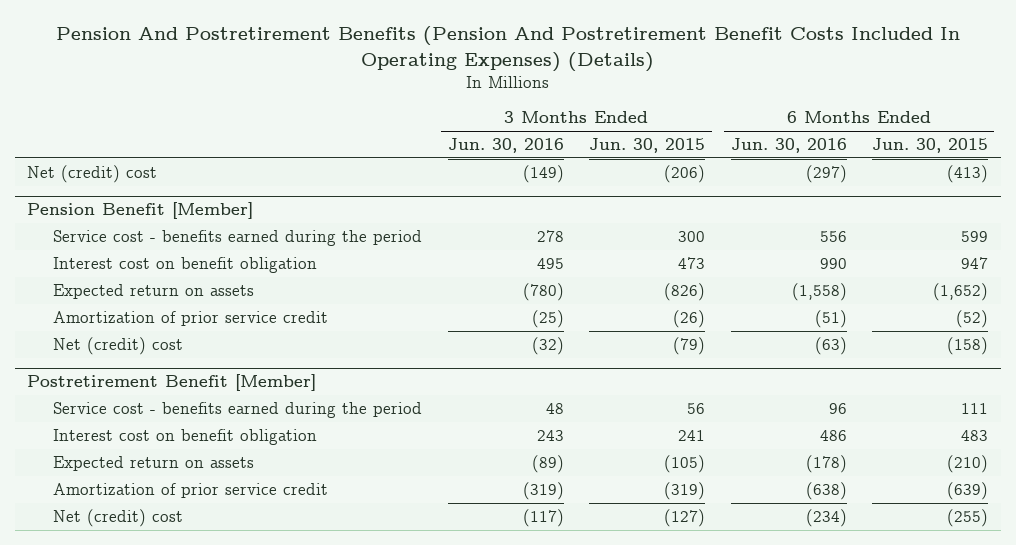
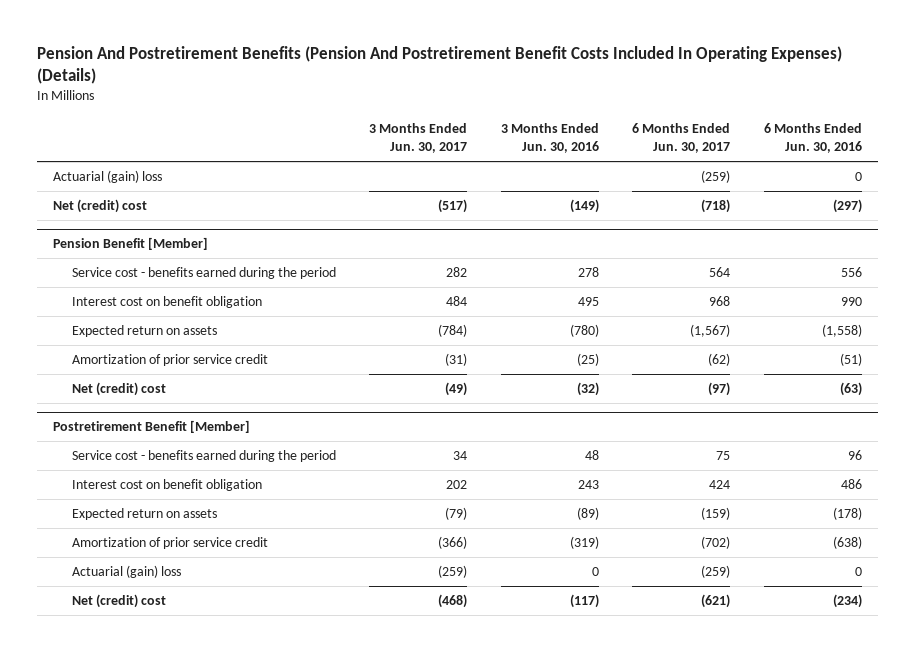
- | 3 Months Ended Jun. 30, 2016 | 3 Months Ended Jun. 30, 2015 | 6 Months Ended Jun. 30, 2016 | 6 Months Ended Jun. 30, 2015
+ | 3 Months Ended Jun. 30, 2017 | 3 Months Ended Jun. 30, 2016 | 6 Months Ended Jun. 30, 2017 | 6 Months Ended Jun. 30, 2016
+ Actuarial (gain) loss | | | (259) | 0
@ Postretirement Benefit [Member]
+ Actuarial (gain) loss | (259) | 0 | (259) | 0

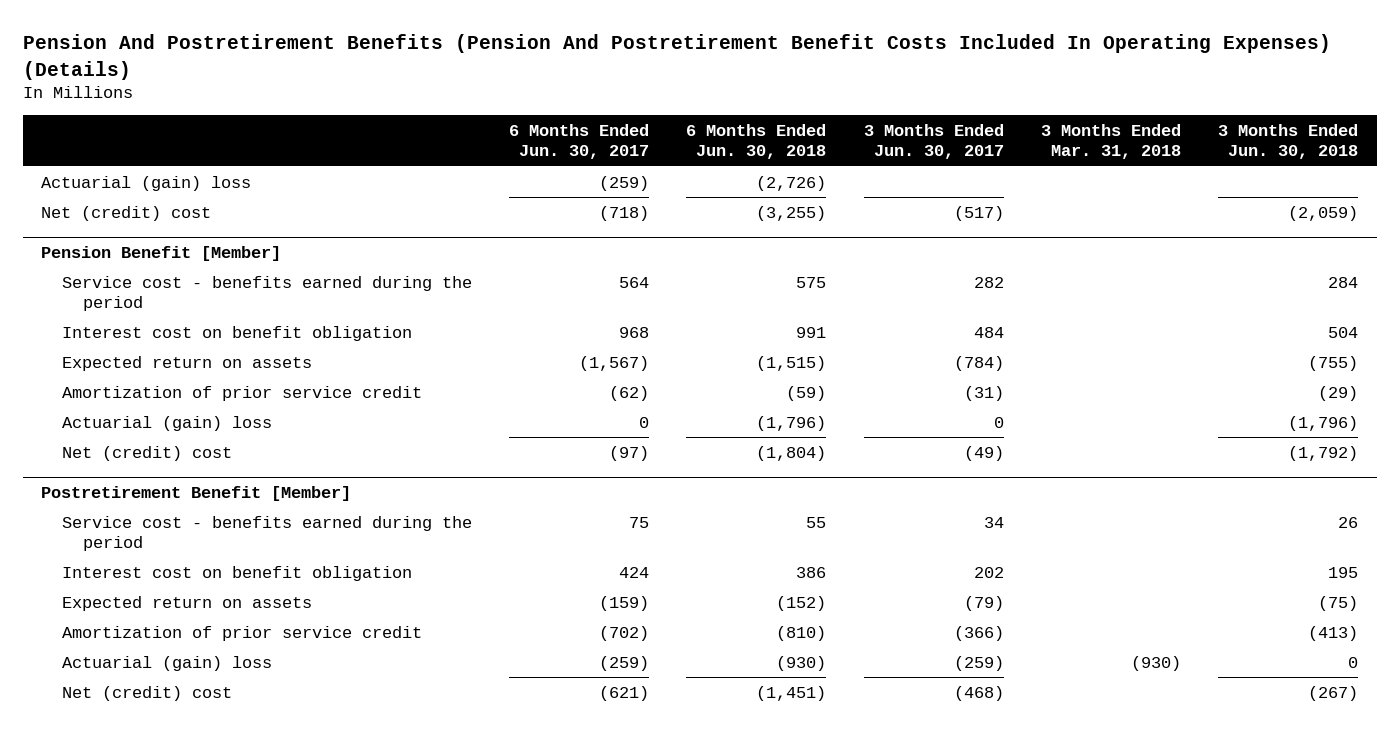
- | 3 Months Ended Jun. 30, 2017 | 3 Months Ended Jun. 30, 2016 | 6 Months Ended Jun. 30, 2017 | 6 Months Ended Jun. 30, 2016
+ | 6 Months Ended Jun. 30, 2017 | 6 Months Ended Jun. 30, 2018 | 3 Months Ended Jun. 30, 2017 | 3 Months Ended Mar. 31, 2018 | 3 Months Ended Jun. 30, 2018
@ Pension Benefit [Member]
+ Actuarial (gain) loss | 0 | (1,796) | 0 | | (1,796)

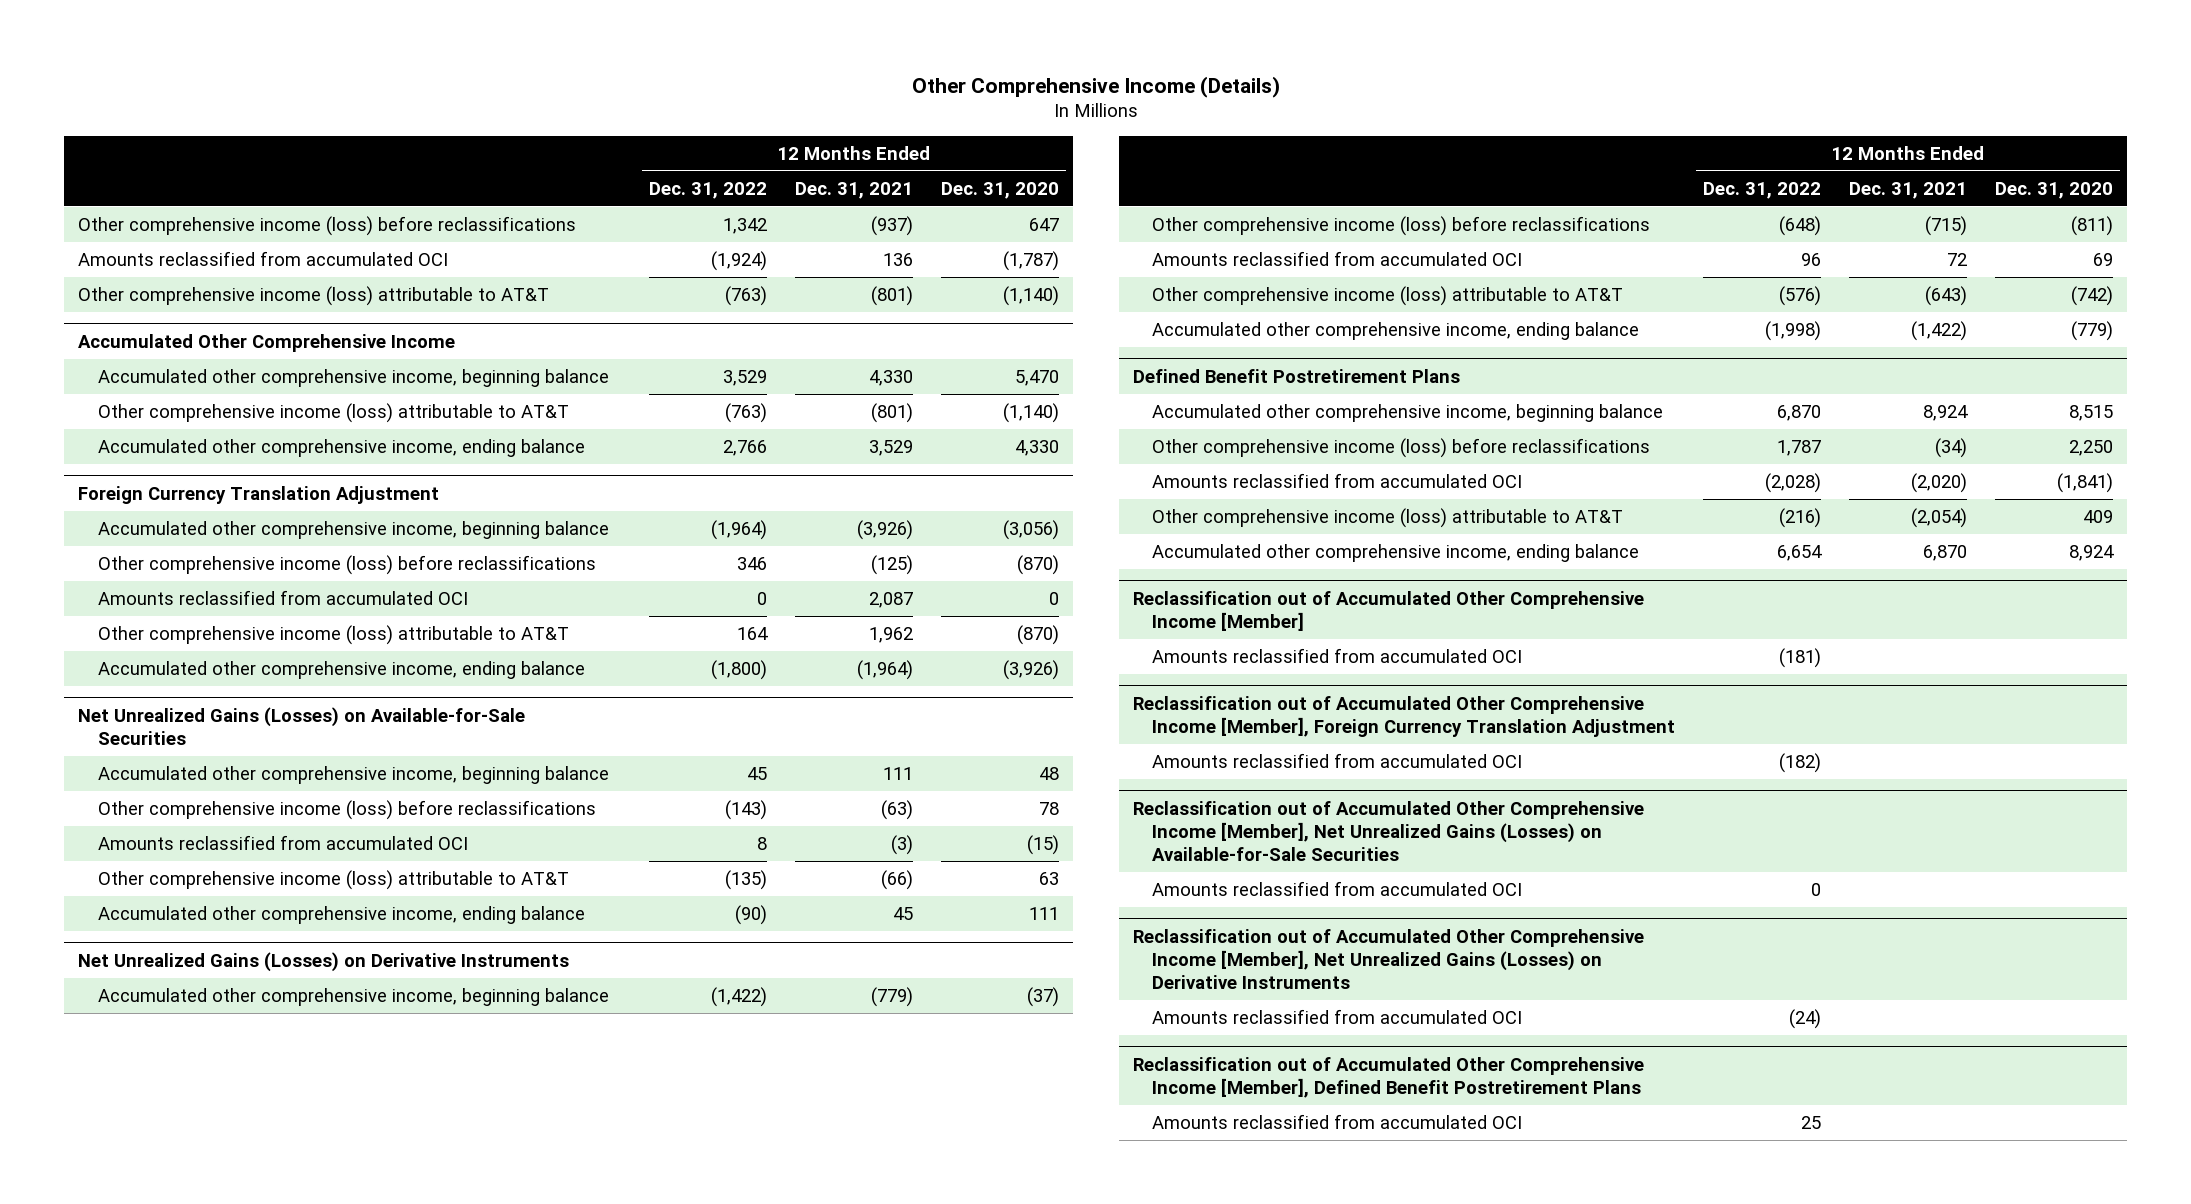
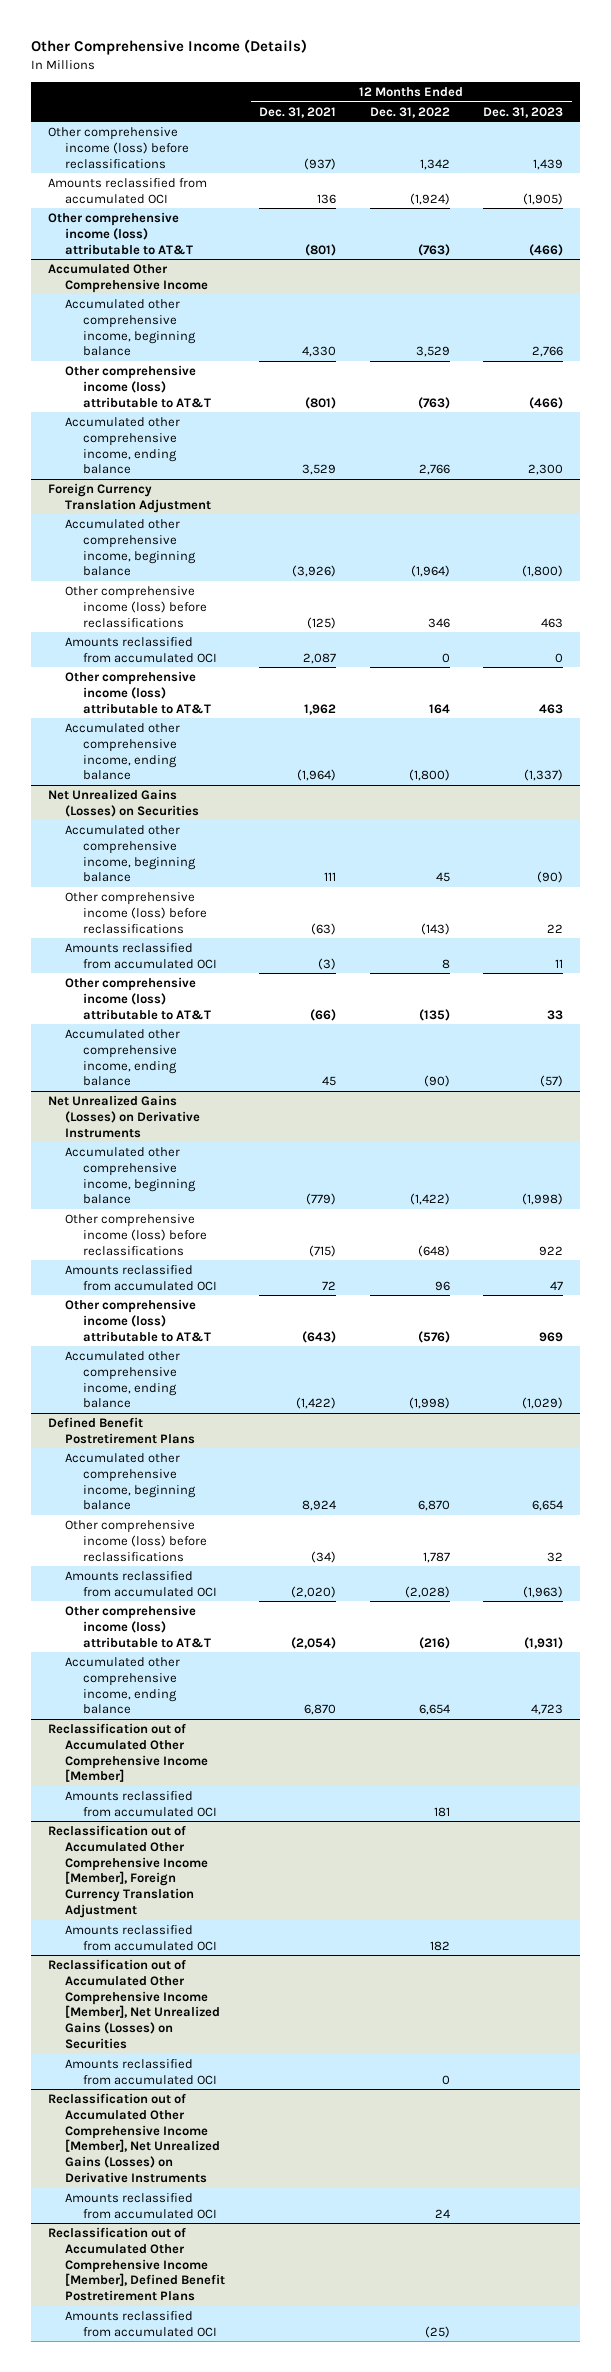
- | 12 Months Ended Dec. 31, 2022 | 12 Months Ended Dec. 31, 2021 | 12 Months Ended Dec. 31, 2020
+ | 12 Months Ended Dec. 31, 2021 | 12 Months Ended Dec. 31, 2022 | 12 Months Ended Dec. 31, 2023
- Net Unrealized Gains (Losses) on Available-for-Sale Securities
+ Net Unrealized Gains (Losses) on Securities
@ Reclassification out of Accumulated Other Comprehensive Income [Member]
- Amounts reclassified from accumulated OCI | (181) | |
+ Amounts reclassified from accumulated OCI | | 181 |
@ Reclassification out of Accumulated Other Comprehensive Income [Member], Foreign Currency Translation Adjustment
- Amounts reclassified from accumulated OCI | (182) | |
- Reclassification out of Accumulated Other Comprehensive Income [Member], Net Unrealized Gains (Losses) on Available-for-Sale Securities
@ Reclassification out of Accumulated Other Comprehensive Income [Member], Foreign Currency Translation Adjustment
+ Amounts reclassified from accumulated OCI | | 182 |
+ Reclassification out of Accumulated Other Comprehensive Income [Member], Net Unrealized Gains (Losses) on Securities
@ Reclassification out of Accumulated Other Comprehensive Income [Member], Net Unrealized Gains (Losses) on Derivative Instruments
- Amounts reclassified from accumulated OCI | (24) | |
+ Amounts reclassified from accumulated OCI | | 24 |
@ Reclassification out of Accumulated Other Comprehensive Income [Member], Defined Benefit Postretirement Plans
- Amounts reclassified from accumulated OCI | 25 | |
+ Amounts reclassified from accumulated OCI | | (25) |

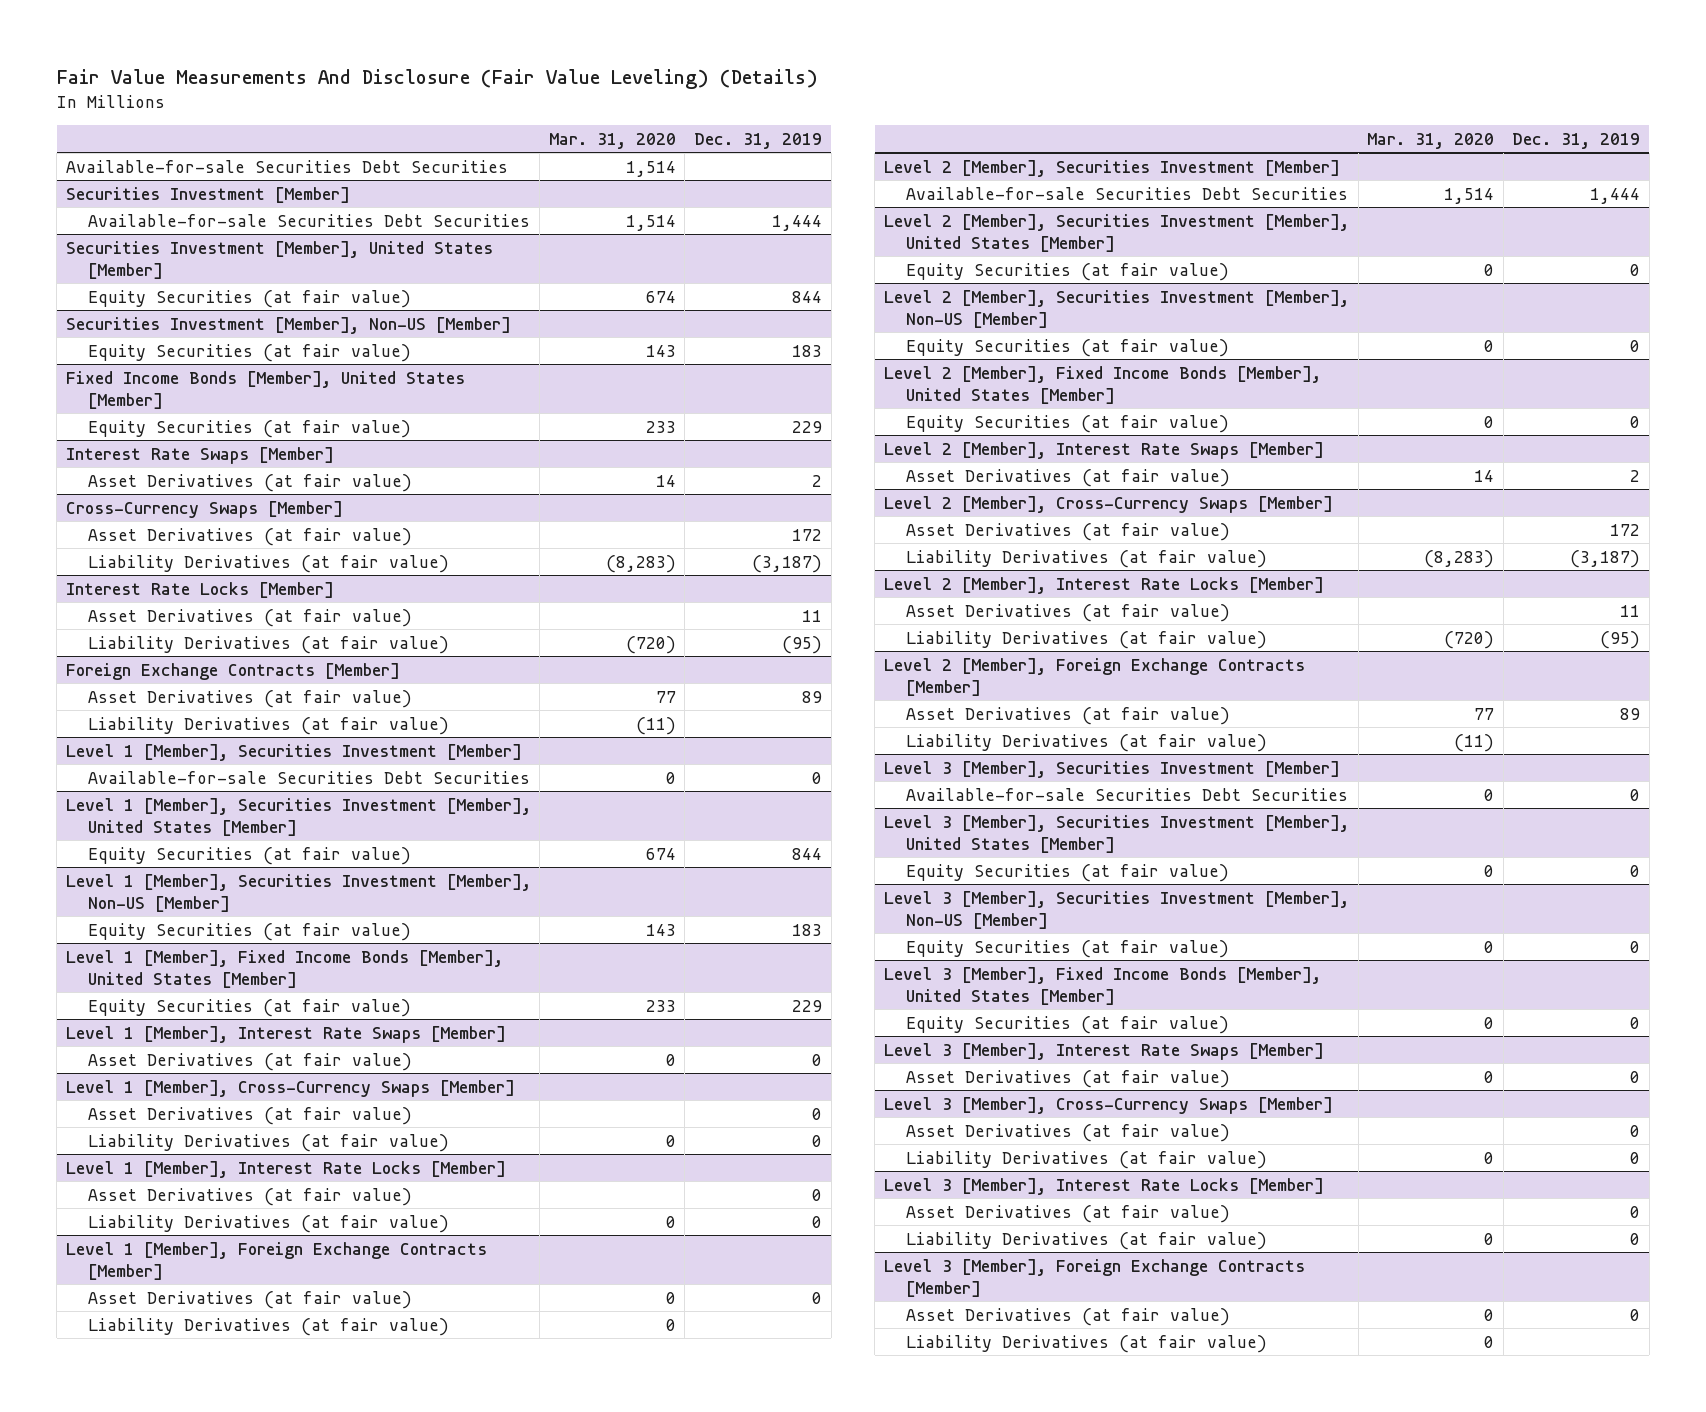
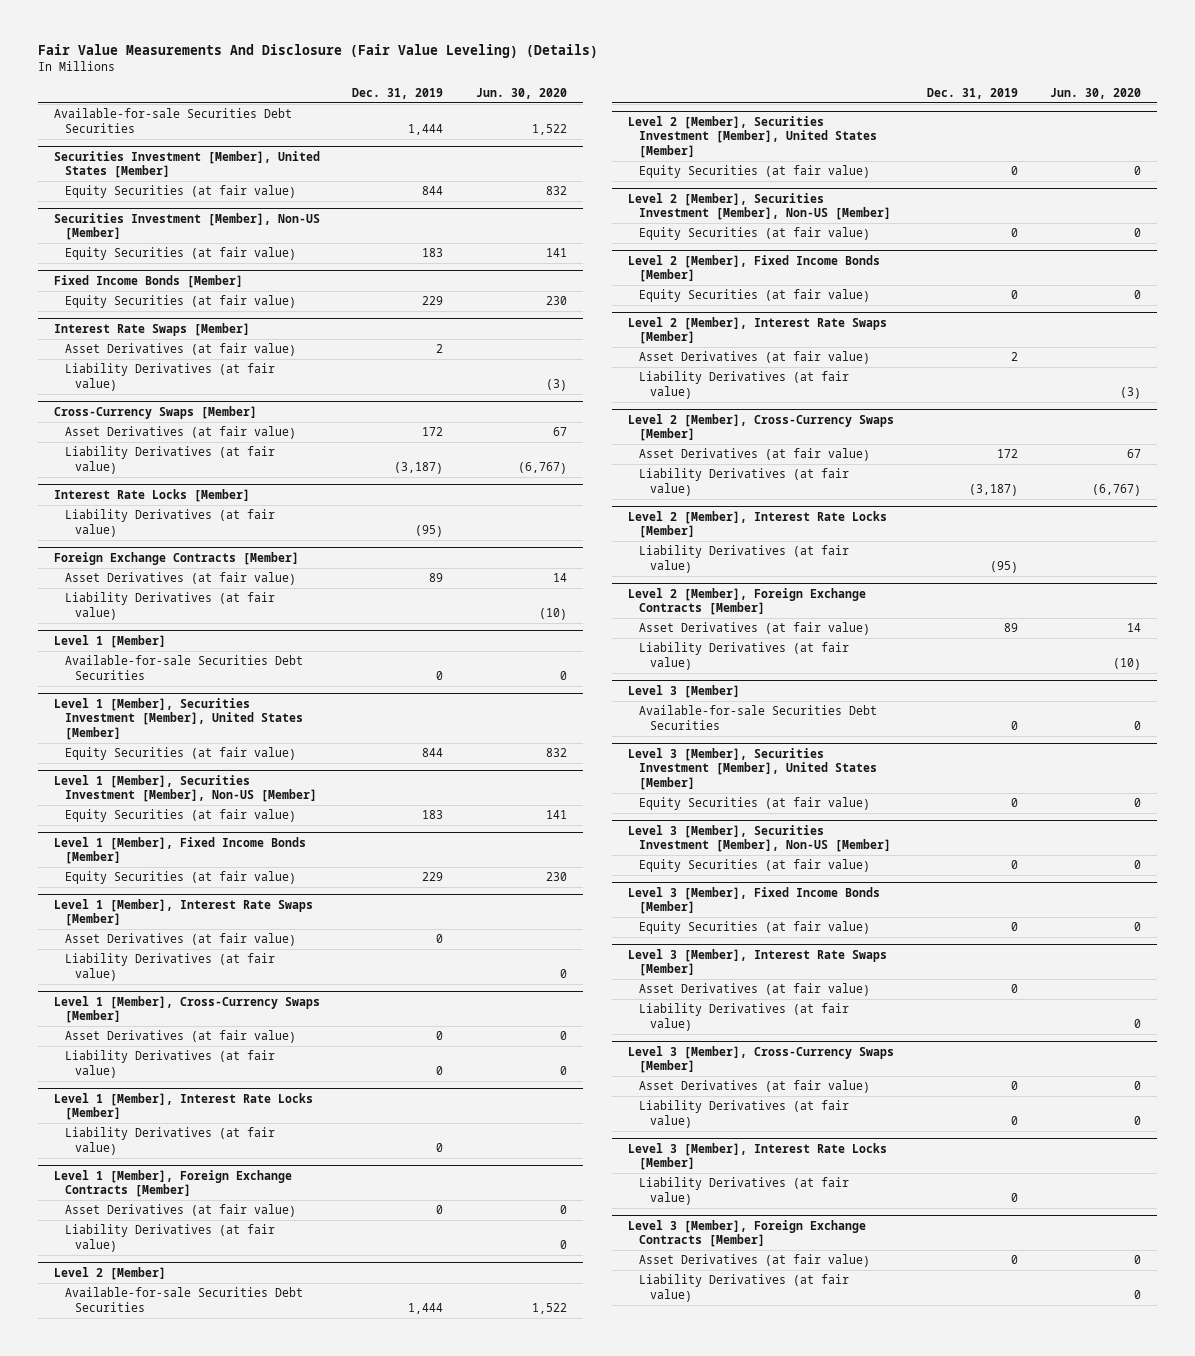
- | Mar. 31, 2020 | Dec. 31, 2019
+ | Dec. 31, 2019 | Jun. 30, 2020
- Available-for-sale Securities Debt Securities | 1,514 |
- Securities Investment [Member]
- Fixed Income Bonds [Member], United States [Member]
+ Fixed Income Bonds [Member]
@ Interest Rate Swaps [Member]
+ Liability Derivatives (at fair value) | | (3)
@ Interest Rate Locks [Member]
- Asset Derivatives (at fair value) | | 11
- Level 1 [Member], Securities Investment [Member]
+ Level 1 [Member]
- Level 1 [Member], Fixed Income Bonds [Member], United States [Member]
+ Level 1 [Member], Fixed Income Bonds [Member]
@ Level 1 [Member], Interest Rate Swaps [Member]
+ Liability Derivatives (at fair value) | | 0
@ Level 1 [Member], Interest Rate Locks [Member]
- Asset Derivatives (at fair value) | | 0
- Level 2 [Member], Securities Investment [Member]
+ Level 2 [Member]
- Level 2 [Member], Fixed Income Bonds [Member], United States [Member]
+ Level 2 [Member], Fixed Income Bonds [Member]
@ Level 2 [Member], Interest Rate Swaps [Member]
+ Liability Derivatives (at fair value) | | (3)
@ Level 2 [Member], Interest Rate Locks [Member]
- Asset Derivatives (at fair value) | | 11
- Level 3 [Member], Securities Investment [Member]
+ Level 3 [Member]
- Level 3 [Member], Fixed Income Bonds [Member], United States [Member]
+ Level 3 [Member], Fixed Income Bonds [Member]
@ Level 3 [Member], Interest Rate Swaps [Member]
+ Liability Derivatives (at fair value) | | 0
@ Level 3 [Member], Interest Rate Locks [Member]
- Asset Derivatives (at fair value) | | 0

